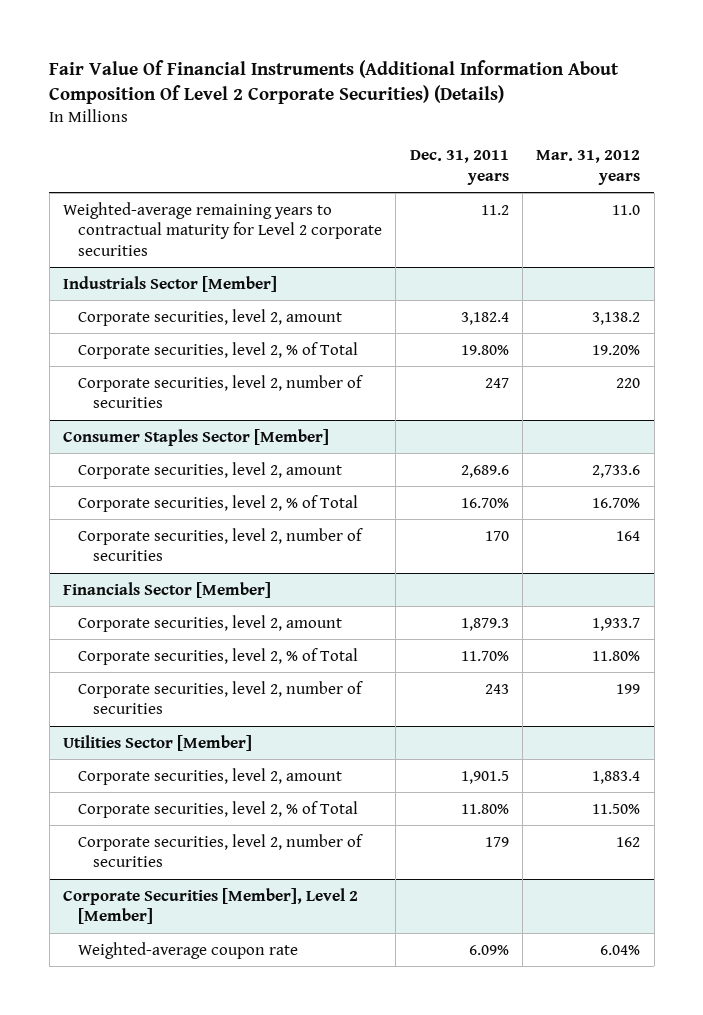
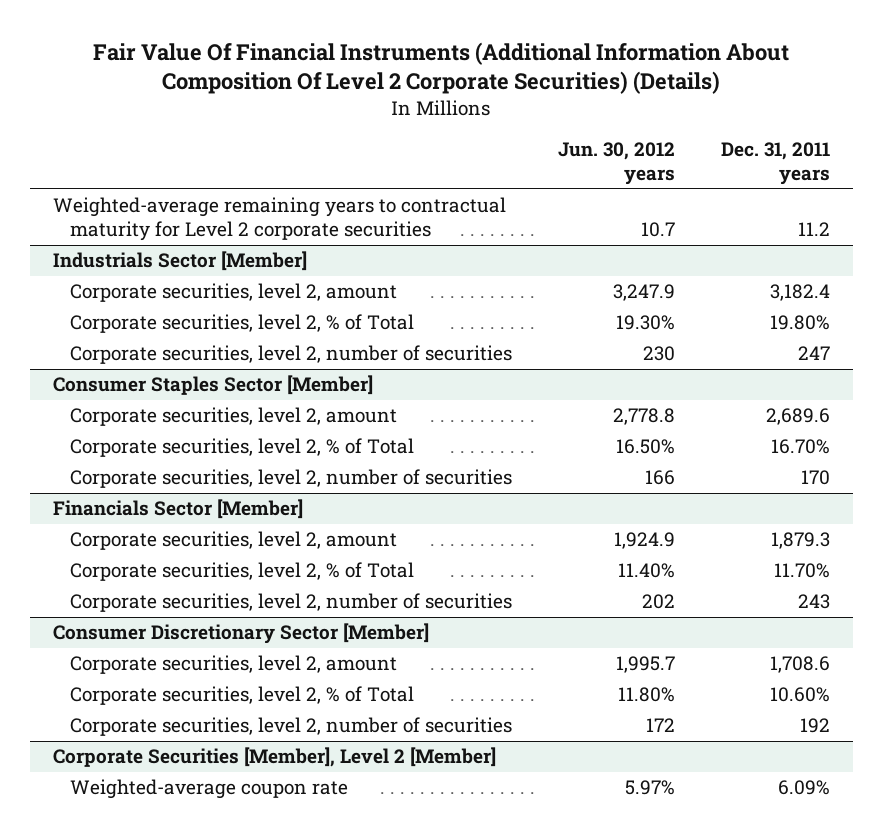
- | Dec. 31, 2011 years | Mar. 31, 2012 years
+ | Jun. 30, 2012 years | Dec. 31, 2011 years
- Utilities Sector [Member]
- Corporate securities, level 2, amount | 1,901.5 | 1,883.4
- Corporate securities, level 2, % of Total | 11.80% | 11.50%
- Corporate securities, level 2, number of securities | 179 | 162
+ Consumer Discretionary Sector [Member]
+ Corporate securities, level 2, amount | 1,995.7 | 1,708.6
+ Corporate securities, level 2, % of Total | 11.80% | 10.60%
+ Corporate securities, level 2, number of securities | 172 | 192

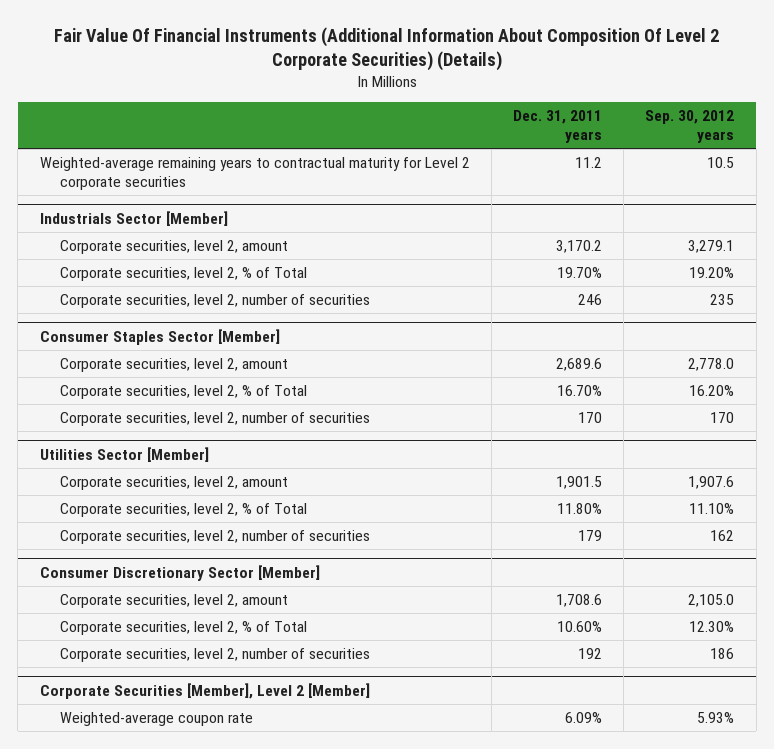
- | Jun. 30, 2012 years | Dec. 31, 2011 years
+ | Dec. 31, 2011 years | Sep. 30, 2012 years
@ Industrials Sector [Member]
- Corporate securities, level 2, amount | 3,247.9 | 3,182.4
- Corporate securities, level 2, % of Total | 19.30% | 19.80%
- Corporate securities, level 2, number of securities | 230 | 247
+ Corporate securities, level 2, amount | 3,170.2 | 3,279.1
+ Corporate securities, level 2, % of Total | 19.70% | 19.20%
+ Corporate securities, level 2, number of securities | 246 | 235
- Financials Sector [Member]
- Corporate securities, level 2, amount | 1,924.9 | 1,879.3
- Corporate securities, level 2, % of Total | 11.40% | 11.70%
- Corporate securities, level 2, number of securities | 202 | 243
+ Utilities Sector [Member]
+ Corporate securities, level 2, amount | 1,901.5 | 1,907.6
+ Corporate securities, level 2, % of Total | 11.80% | 11.10%
+ Corporate securities, level 2, number of securities | 179 | 162

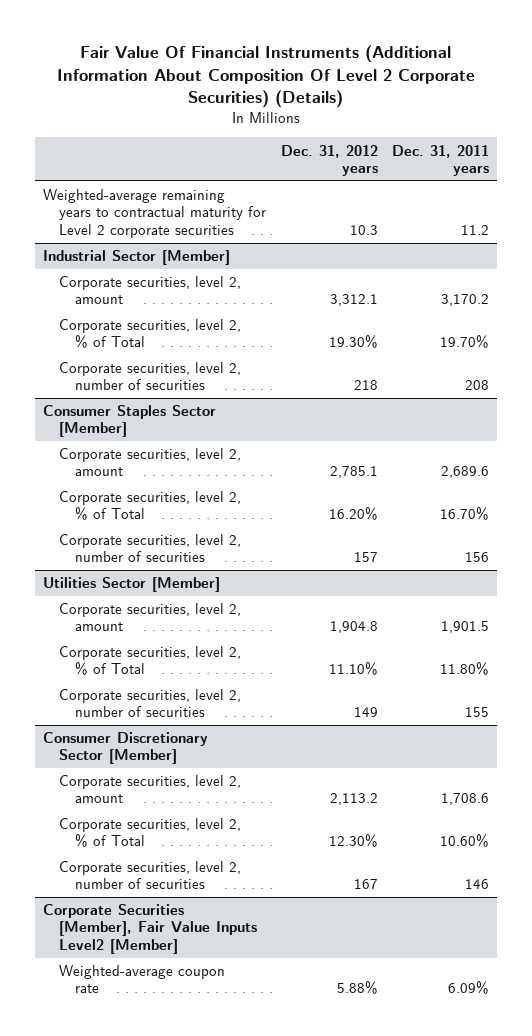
- | Dec. 31, 2011 years | Sep. 30, 2012 years
+ | Dec. 31, 2012 years | Dec. 31, 2011 years
- Industrials Sector [Member]
+ Industrial Sector [Member]
- Corporate securities, level 2, number of securities | 246 | 235
+ Corporate securities, level 2, number of securities | 218 | 208
@ Consumer Staples Sector [Member]
- Corporate securities, level 2, number of securities | 170 | 170
+ Corporate securities, level 2, number of securities | 157 | 156
@ Utilities Sector [Member]
- Corporate securities, level 2, number of securities | 179 | 162
+ Corporate securities, level 2, number of securities | 149 | 155
@ Consumer Discretionary Sector [Member]
- Corporate securities, level 2, number of securities | 192 | 186
- Corporate Securities [Member], Level 2 [Member]
@ Consumer Discretionary Sector [Member]
+ Corporate securities, level 2, number of securities | 167 | 146
+ Corporate Securities [Member], Fair Value Inputs Level2 [Member]

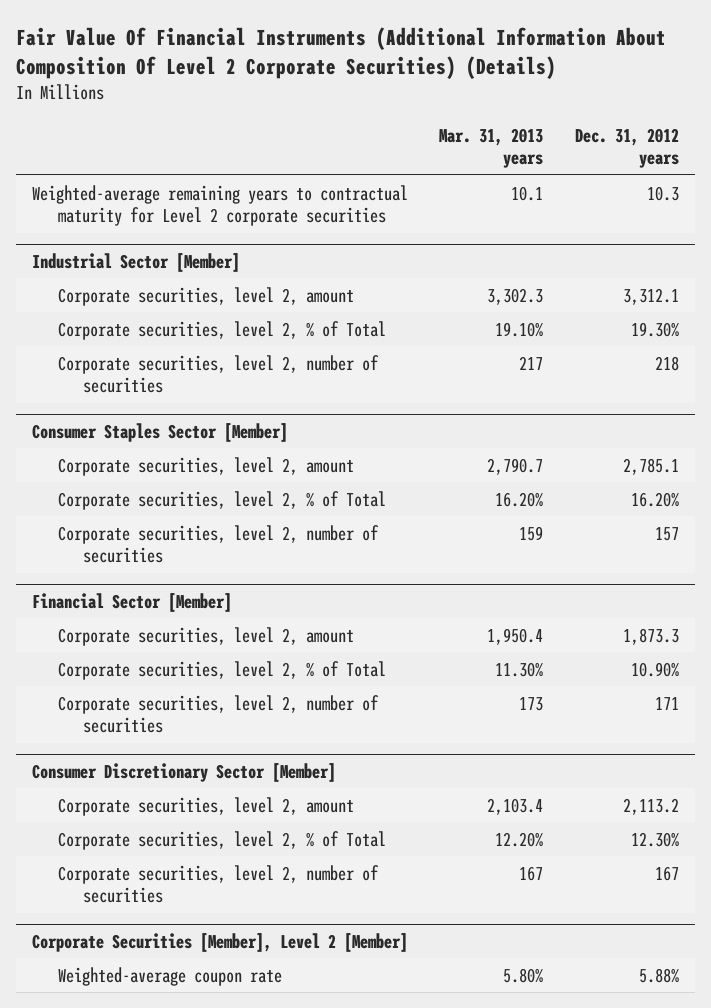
- | Dec. 31, 2012 years | Dec. 31, 2011 years
+ | Mar. 31, 2013 years | Dec. 31, 2012 years
- Utilities Sector [Member]
- Corporate securities, level 2, amount | 1,904.8 | 1,901.5
- Corporate securities, level 2, % of Total | 11.10% | 11.80%
- Corporate securities, level 2, number of securities | 149 | 155
+ Financial Sector [Member]
+ Corporate securities, level 2, amount | 1,950.4 | 1,873.3
+ Corporate securities, level 2, % of Total | 11.30% | 10.90%
+ Corporate securities, level 2, number of securities | 173 | 171
- Corporate Securities [Member], Fair Value Inputs Level2 [Member]
+ Corporate Securities [Member], Level 2 [Member]

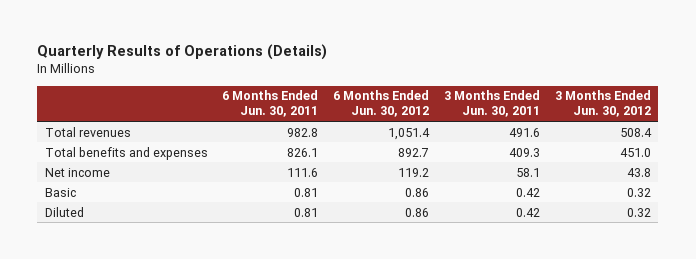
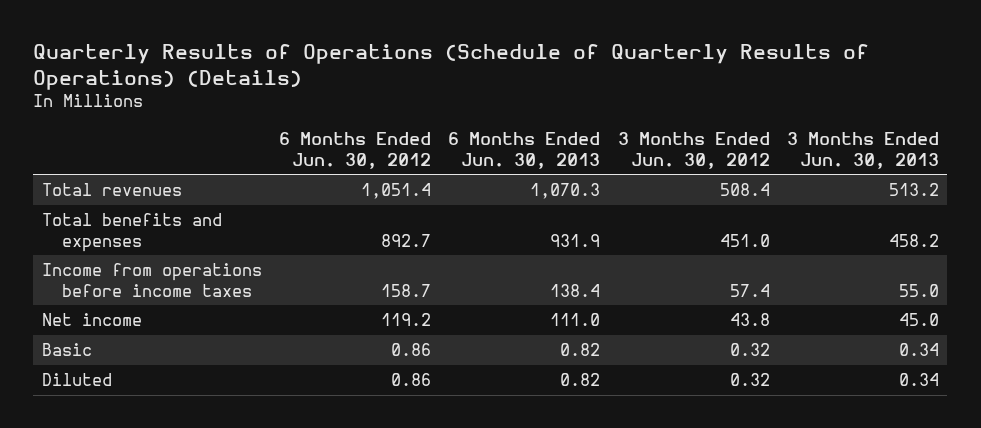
- Quarterly Results of Operations (Details)
+ Quarterly Results of Operations (Schedule of Quarterly Results of Operations) (Details)
- | 6 Months Ended Jun. 30, 2011 | 6 Months Ended Jun. 30, 2012 | 3 Months Ended Jun. 30, 2011 | 3 Months Ended Jun. 30, 2012
+ | 6 Months Ended Jun. 30, 2012 | 6 Months Ended Jun. 30, 2013 | 3 Months Ended Jun. 30, 2012 | 3 Months Ended Jun. 30, 2013
+ Income from operations before income taxes | 158.7 | 138.4 | 57.4 | 55.0

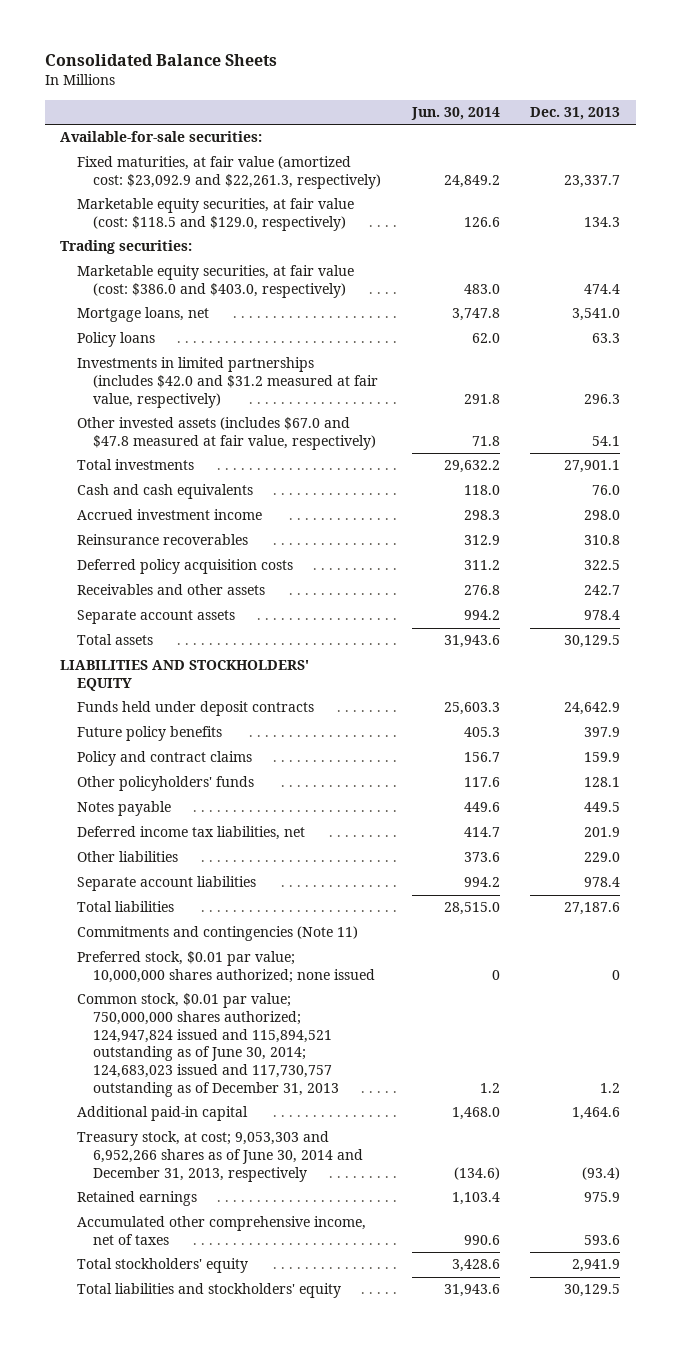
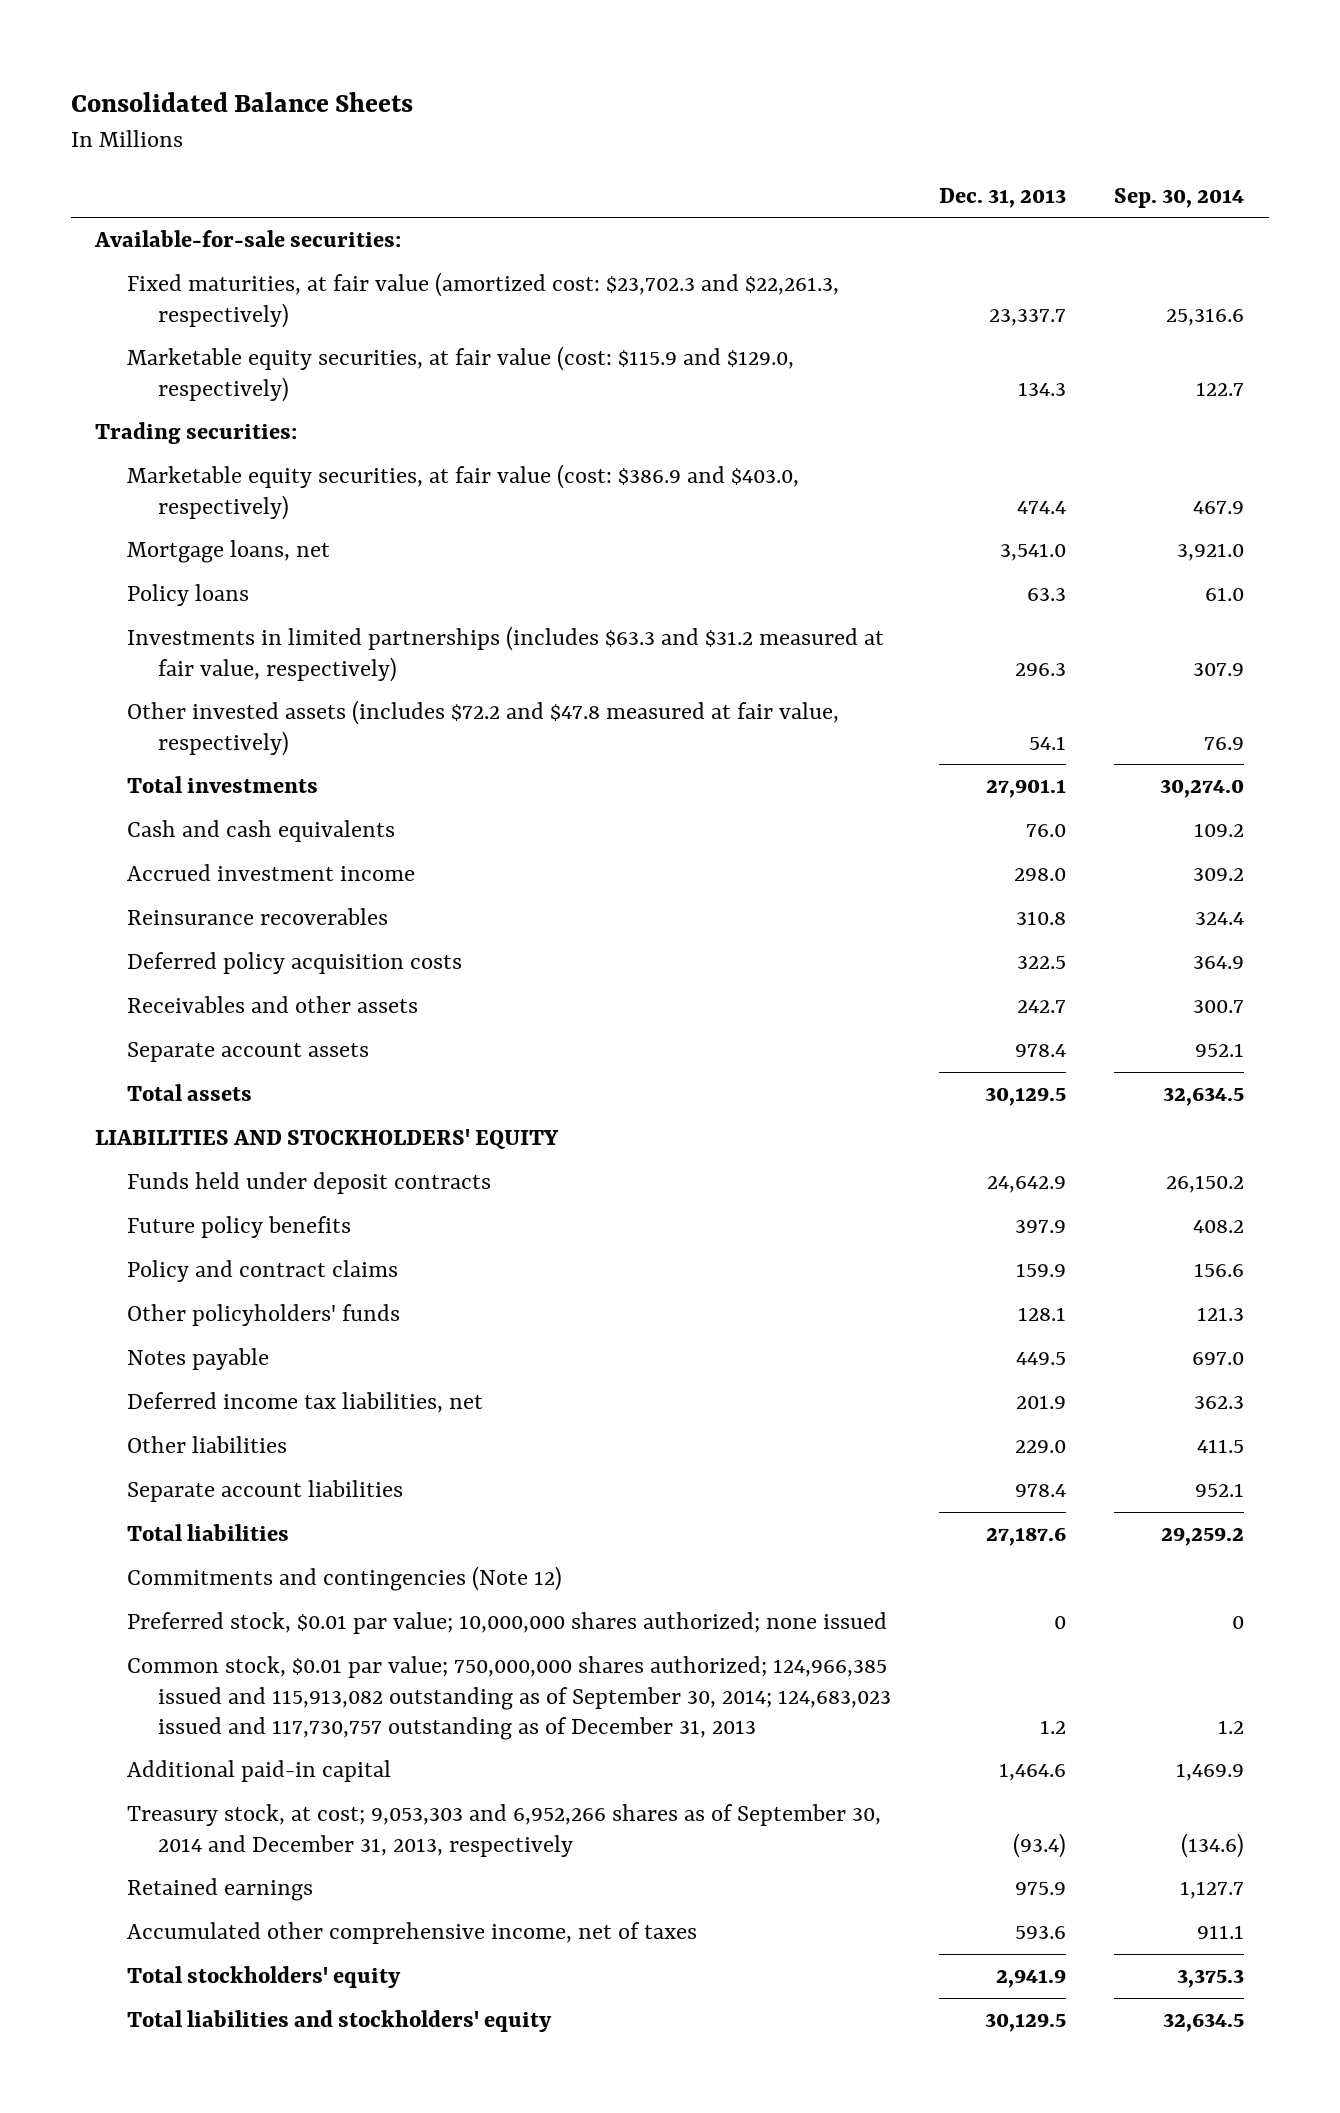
- | Jun. 30, 2014 | Dec. 31, 2013
+ | Dec. 31, 2013 | Sep. 30, 2014
- Fixed maturities, at fair value (amortized cost: $23,092.9 and $22,261.3, respectively) | 24,849.2 | 23,337.7
- Marketable equity securities, at fair value (cost: $118.5 and $129.0, respectively) | 126.6 | 134.3
+ Fixed maturities, at fair value (amortized cost: $23,702.3 and $22,261.3, respectively) | 23,337.7 | 25,316.6
+ Marketable equity securities, at fair value (cost: $115.9 and $129.0, respectively) | 134.3 | 122.7
- Marketable equity securities, at fair value (cost: $386.0 and $403.0, respectively) | 483.0 | 474.4
+ Marketable equity securities, at fair value (cost: $386.9 and $403.0, respectively) | 474.4 | 467.9
- Investments in limited partnerships (includes $42.0 and $31.2 measured at fair value, respectively) | 291.8 | 296.3
- Other invested assets (includes $67.0 and $47.8 measured at fair value, respectively) | 71.8 | 54.1
+ Investments in limited partnerships (includes $63.3 and $31.2 measured at fair value, respectively) | 296.3 | 307.9
+ Other invested assets (includes $72.2 and $47.8 measured at fair value, respectively) | 54.1 | 76.9
- Commitments and contingencies (Note 11)
+ Commitments and contingencies (Note 12)
- Common stock, $0.01 par value; 750,000,000 shares authorized; 124,947,824 issued and 115,894,521 outstanding as of June 30, 2014; 124,683,023 issued and 117,730,757 outstanding as of December 31, 2013 | 1.2 | 1.2
+ Common stock, $0.01 par value; 750,000,000 shares authorized; 124,966,385 issued and 115,913,082 outstanding as of September 30, 2014; 124,683,023 issued and 117,730,757 outstanding as of December 31, 2013 | 1.2 | 1.2
- Treasury stock, at cost; 9,053,303 and 6,952,266 shares as of June 30, 2014 and December 31, 2013, respectively | (134.6) | (93.4)
+ Treasury stock, at cost; 9,053,303 and 6,952,266 shares as of September 30, 2014 and December 31, 2013, respectively | (93.4) | (134.6)

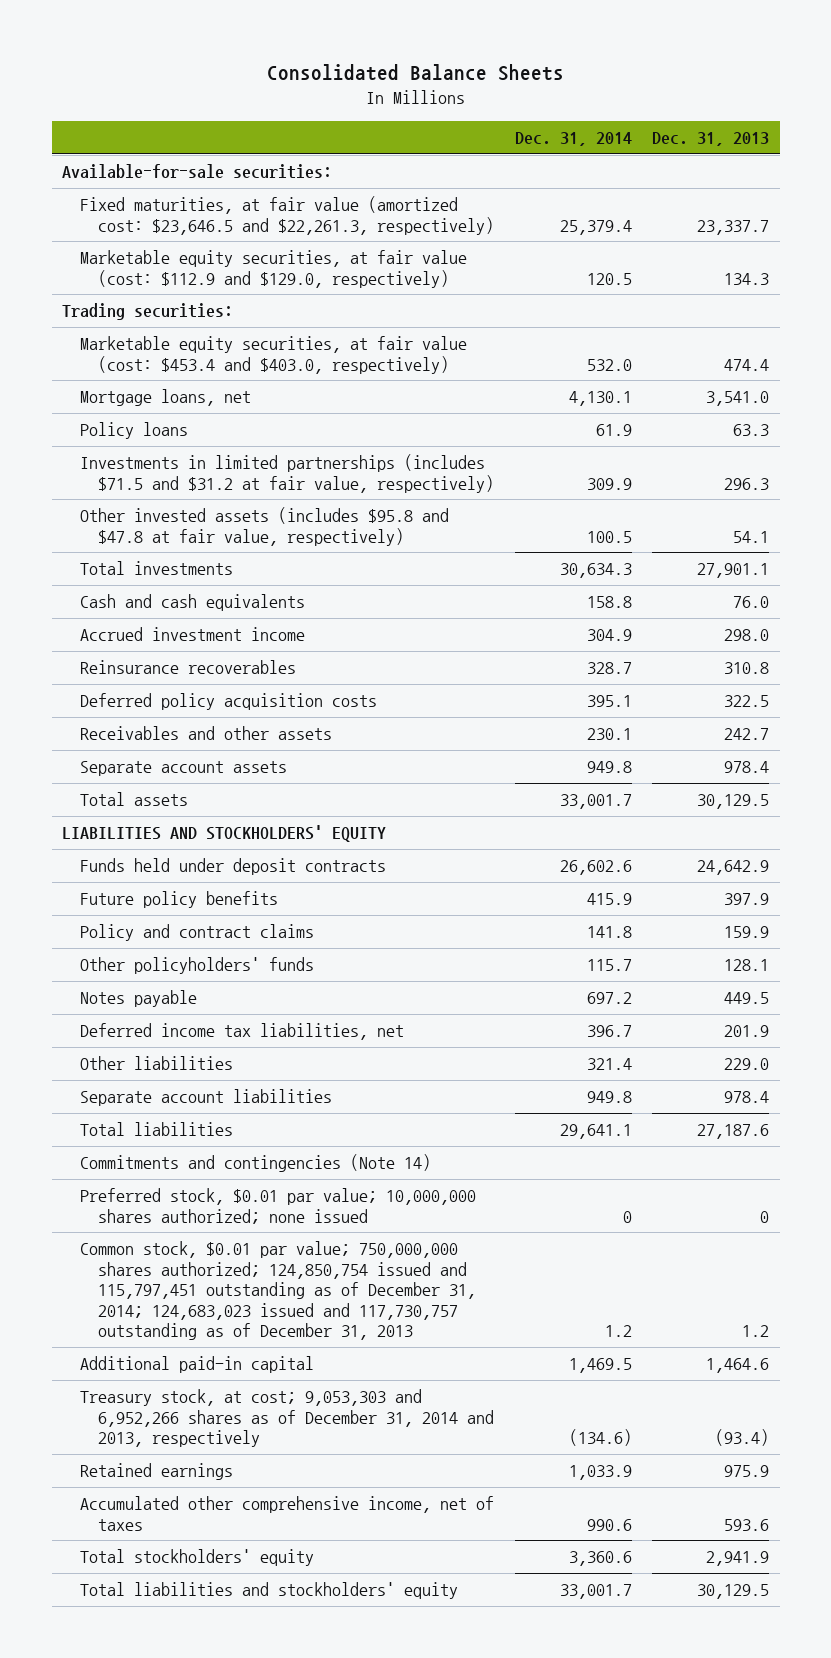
- | Dec. 31, 2013 | Sep. 30, 2014
+ | Dec. 31, 2014 | Dec. 31, 2013
- Fixed maturities, at fair value (amortized cost: $23,702.3 and $22,261.3, respectively) | 23,337.7 | 25,316.6
- Marketable equity securities, at fair value (cost: $115.9 and $129.0, respectively) | 134.3 | 122.7
+ Fixed maturities, at fair value (amortized cost: $23,646.5 and $22,261.3, respectively) | 25,379.4 | 23,337.7
+ Marketable equity securities, at fair value (cost: $112.9 and $129.0, respectively) | 120.5 | 134.3
- Marketable equity securities, at fair value (cost: $386.9 and $403.0, respectively) | 474.4 | 467.9
+ Marketable equity securities, at fair value (cost: $453.4 and $403.0, respectively) | 532.0 | 474.4
- Investments in limited partnerships (includes $63.3 and $31.2 measured at fair value, respectively) | 296.3 | 307.9
- Other invested assets (includes $72.2 and $47.8 measured at fair value, respectively) | 54.1 | 76.9
+ Investments in limited partnerships (includes $71.5 and $31.2 at fair value, respectively) | 309.9 | 296.3
+ Other invested assets (includes $95.8 and $47.8 at fair value, respectively) | 100.5 | 54.1
- Commitments and contingencies (Note 12)
+ Commitments and contingencies (Note 14)
- Common stock, $0.01 par value; 750,000,000 shares authorized; 124,966,385 issued and 115,913,082 outstanding as of September 30, 2014; 124,683,023 issued and 117,730,757 outstanding as of December 31, 2013 | 1.2 | 1.2
+ Common stock, $0.01 par value; 750,000,000 shares authorized; 124,850,754 issued and 115,797,451 outstanding as of December 31, 2014; 124,683,023 issued and 117,730,757 outstanding as of December 31, 2013 | 1.2 | 1.2
- Treasury stock, at cost; 9,053,303 and 6,952,266 shares as of September 30, 2014 and December 31, 2013, respectively | (93.4) | (134.6)
+ Treasury stock, at cost; 9,053,303 and 6,952,266 shares as of December 31, 2014 and 2013, respectively | (134.6) | (93.4)

